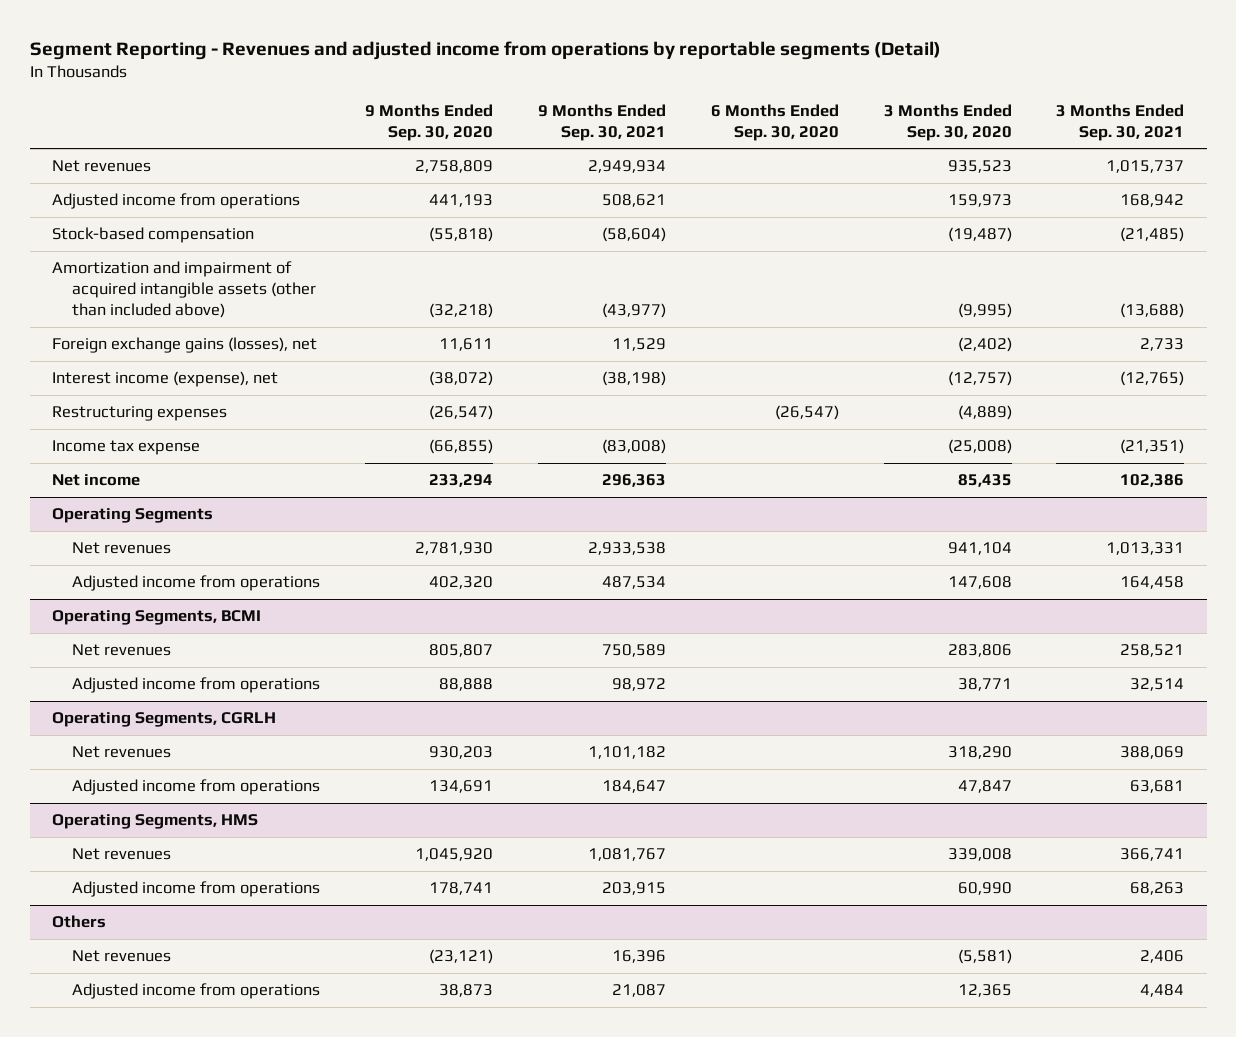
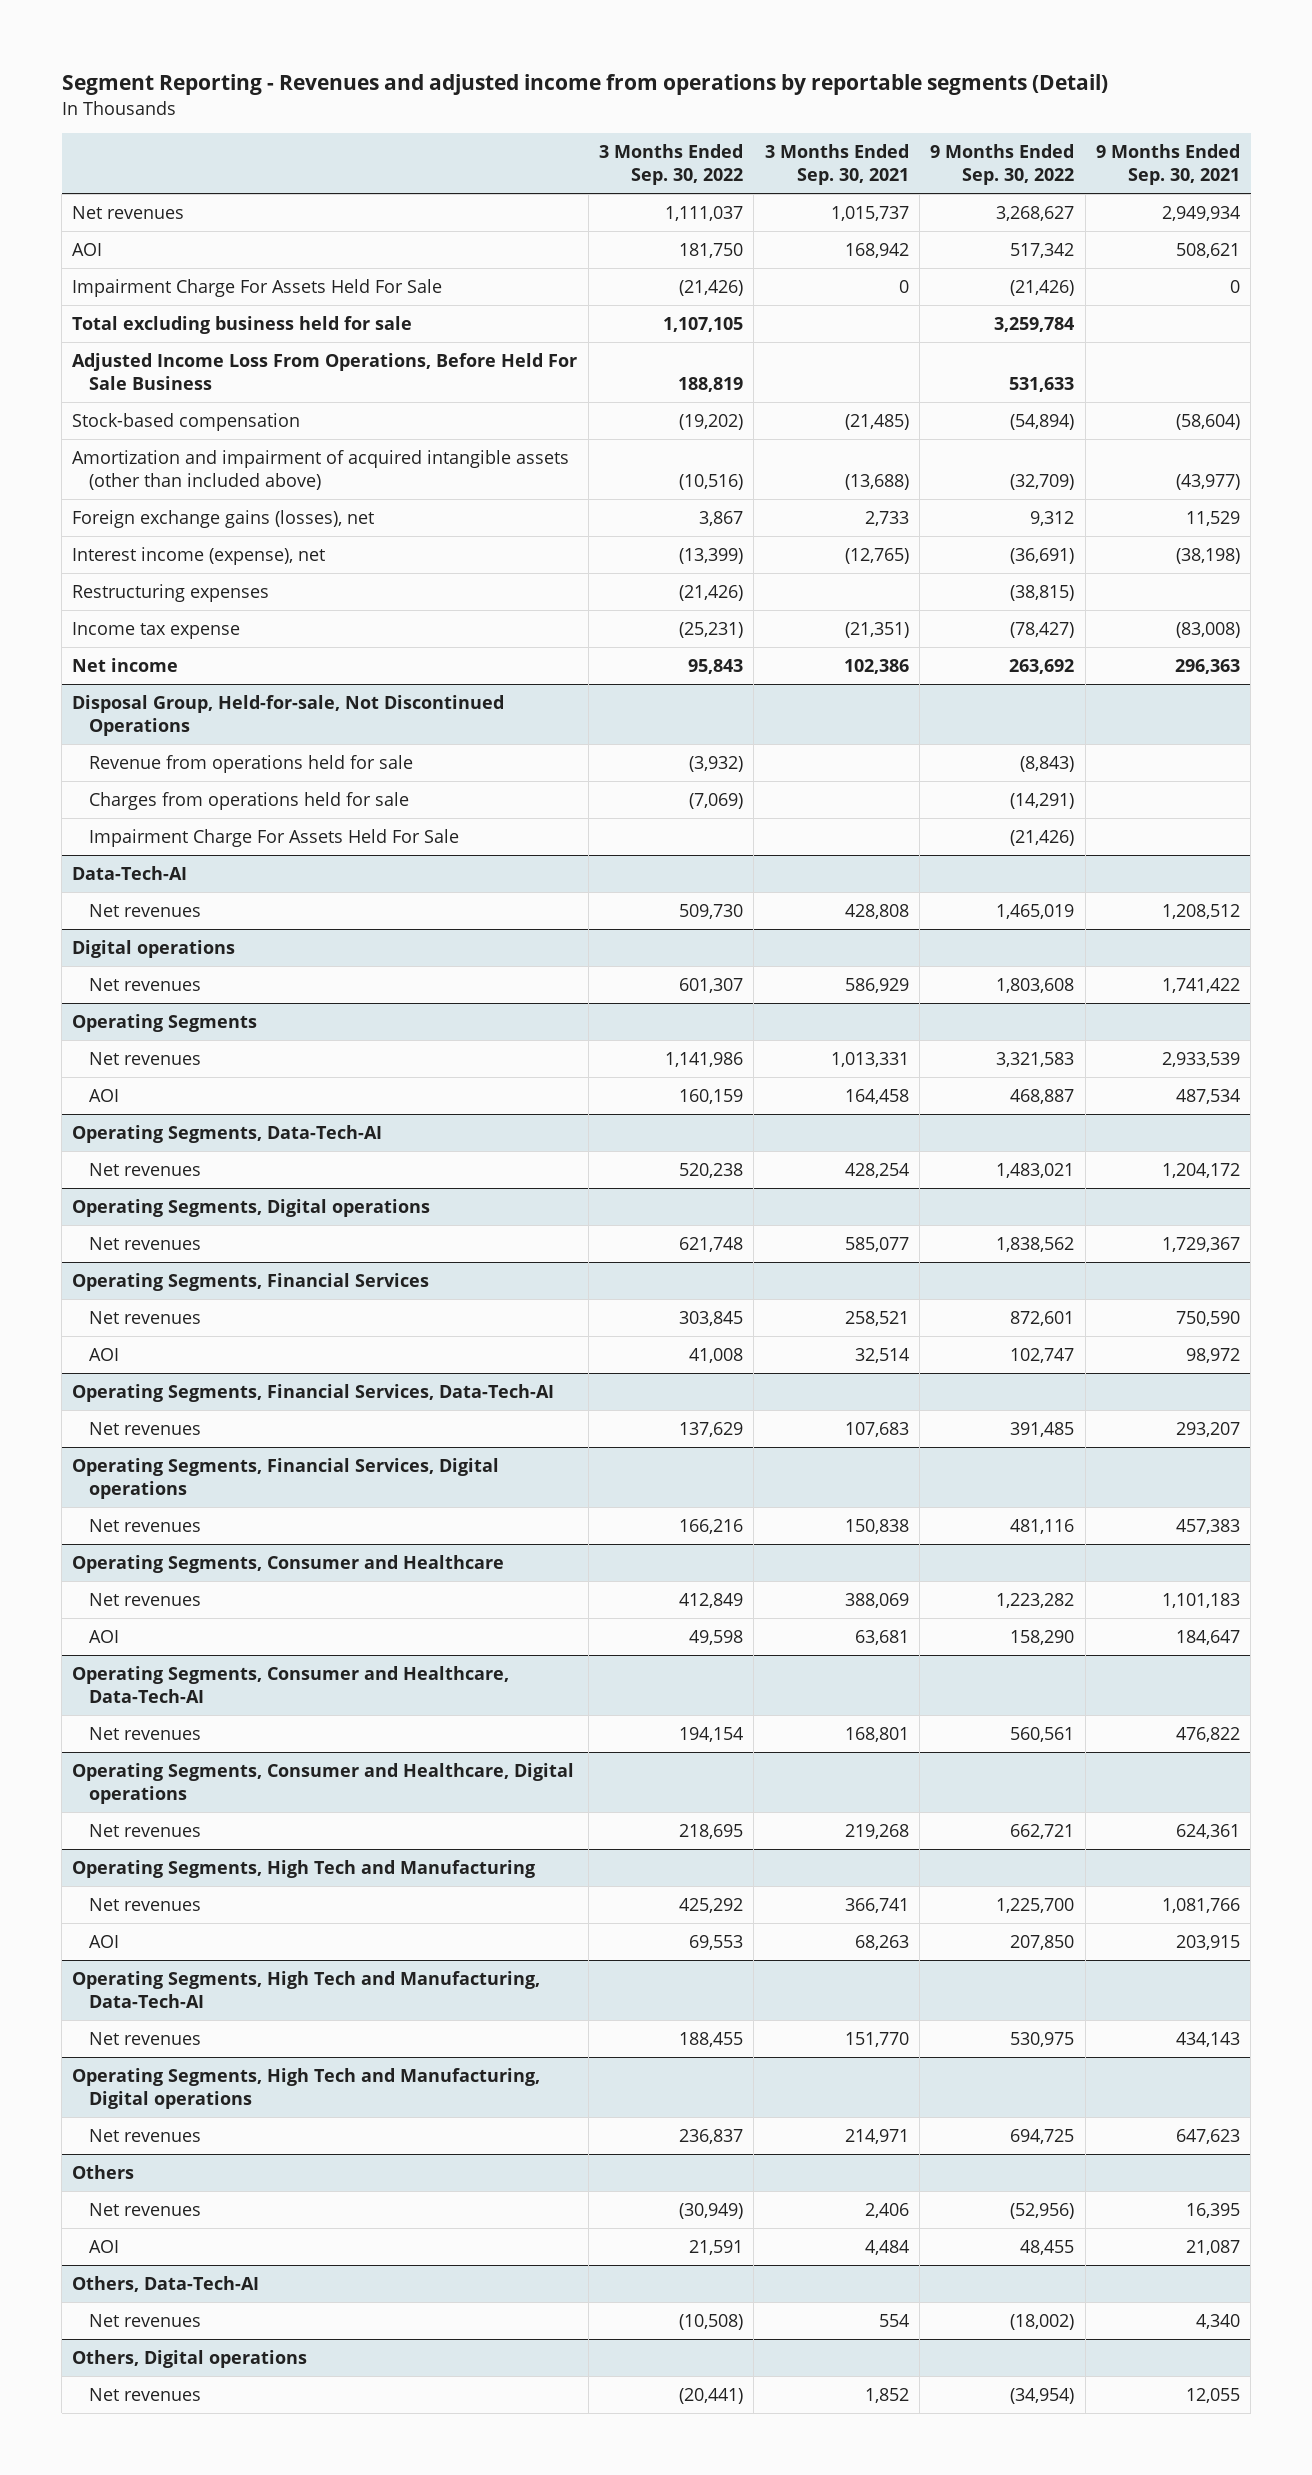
- | 9 Months Ended Sep. 30, 2020 | 9 Months Ended Sep. 30, 2021 | 6 Months Ended Sep. 30, 2020 | 3 Months Ended Sep. 30, 2020 | 3 Months Ended Sep. 30, 2021
+ | 3 Months Ended Sep. 30, 2022 | 3 Months Ended Sep. 30, 2021 | 9 Months Ended Sep. 30, 2022 | 9 Months Ended Sep. 30, 2021
- Adjusted income from operations | 441,193 | 508,621 | | 159,973 | 168,942
+ AOI | 181,750 | 168,942 | 517,342 | 508,621
+ Impairment Charge For Assets Held For Sale | (21,426) | 0 | (21,426) | 0
+ Total excluding business held for sale | 1,107,105 | | 3,259,784 |
+ Adjusted Income Loss From Operations, Before Held For Sale Business | 188,819 | | 531,633 |
+ Disposal Group, Held-for-sale, Not Discontinued Operations
+ Revenue from operations held for sale | (3,932) | | (8,843) |
+ Charges from operations held for sale | (7,069) | | (14,291) |
+ Impairment Charge For Assets Held For Sale | | | (21,426) |
+ Data-Tech-AI
+ Net revenues | 509,730 | 428,808 | 1,465,019 | 1,208,512
+ Digital operations
+ Net revenues | 601,307 | 586,929 | 1,803,608 | 1,741,422
@ Operating Segments
- Net revenues | 2,781,930 | 2,933,538 | | 941,104 | 1,013,331
- Adjusted income from operations | 402,320 | 487,534 | | 147,608 | 164,458
- Operating Segments, BCMI
- Net revenues | 805,807 | 750,589 | | 283,806 | 258,521
- Adjusted income from operations | 88,888 | 98,972 | | 38,771 | 32,514
- Operating Segments, CGRLH
- Net revenues | 930,203 | 1,101,182 | | 318,290 | 388,069
- Adjusted income from operations | 134,691 | 184,647 | | 47,847 | 63,681
- Operating Segments, HMS
- Net revenues | 1,045,920 | 1,081,767 | | 339,008 | 366,741
- Adjusted income from operations | 178,741 | 203,915 | | 60,990 | 68,263
@ Operating Segments
+ Net revenues | 1,141,986 | 1,013,331 | 3,321,583 | 2,933,539
+ AOI | 160,159 | 164,458 | 468,887 | 487,534
+ Operating Segments, Data-Tech-AI
+ Net revenues | 520,238 | 428,254 | 1,483,021 | 1,204,172
+ Operating Segments, Digital operations
+ Net revenues | 621,748 | 585,077 | 1,838,562 | 1,729,367
+ Operating Segments, Financial Services
+ Net revenues | 303,845 | 258,521 | 872,601 | 750,590
+ AOI | 41,008 | 32,514 | 102,747 | 98,972
+ Operating Segments, Financial Services, Data-Tech-AI
+ Net revenues | 137,629 | 107,683 | 391,485 | 293,207
+ Operating Segments, Financial Services, Digital operations
+ Net revenues | 166,216 | 150,838 | 481,116 | 457,383
+ Operating Segments, Consumer and Healthcare
+ Net revenues | 412,849 | 388,069 | 1,223,282 | 1,101,183
+ AOI | 49,598 | 63,681 | 158,290 | 184,647
+ Operating Segments, Consumer and Healthcare, Data-Tech-AI
+ Net revenues | 194,154 | 168,801 | 560,561 | 476,822
+ Operating Segments, Consumer and Healthcare, Digital operations
+ Net revenues | 218,695 | 219,268 | 662,721 | 624,361
+ Operating Segments, High Tech and Manufacturing
+ Net revenues | 425,292 | 366,741 | 1,225,700 | 1,081,766
+ AOI | 69,553 | 68,263 | 207,850 | 203,915
+ Operating Segments, High Tech and Manufacturing, Data-Tech-AI
+ Net revenues | 188,455 | 151,770 | 530,975 | 434,143
+ Operating Segments, High Tech and Manufacturing, Digital operations
+ Net revenues | 236,837 | 214,971 | 694,725 | 647,623
@ Others
- Net revenues | (23,121) | 16,396 | | (5,581) | 2,406
- Adjusted income from operations | 38,873 | 21,087 | | 12,365 | 4,484
+ Net revenues | (30,949) | 2,406 | (52,956) | 16,395
+ AOI | 21,591 | 4,484 | 48,455 | 21,087
+ Others, Data-Tech-AI
+ Net revenues | (10,508) | 554 | (18,002) | 4,340
+ Others, Digital operations
+ Net revenues | (20,441) | 1,852 | (34,954) | 12,055

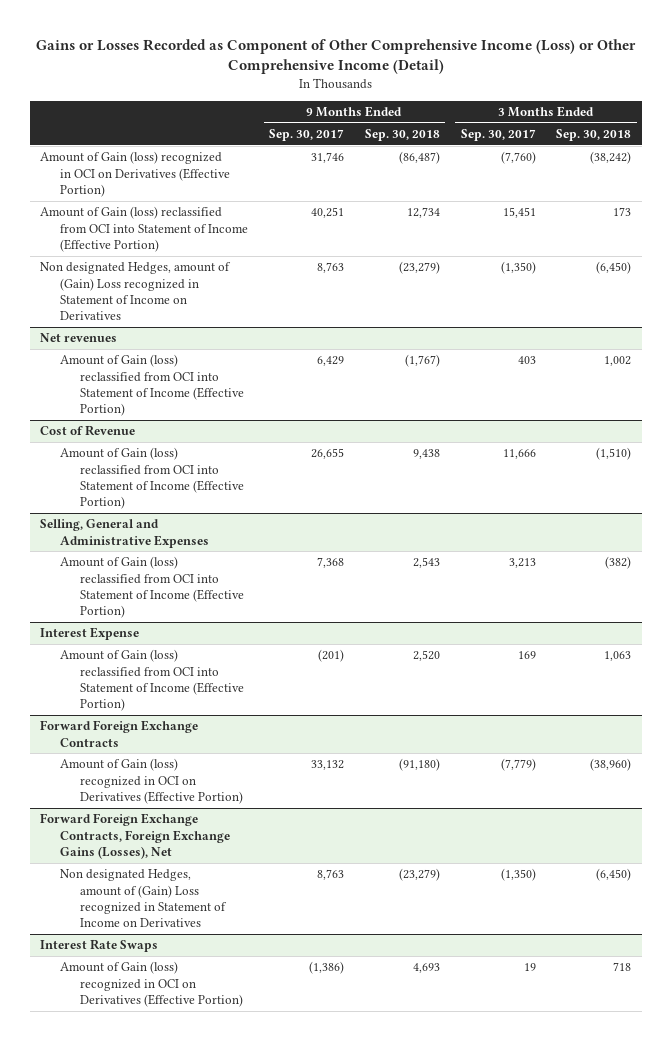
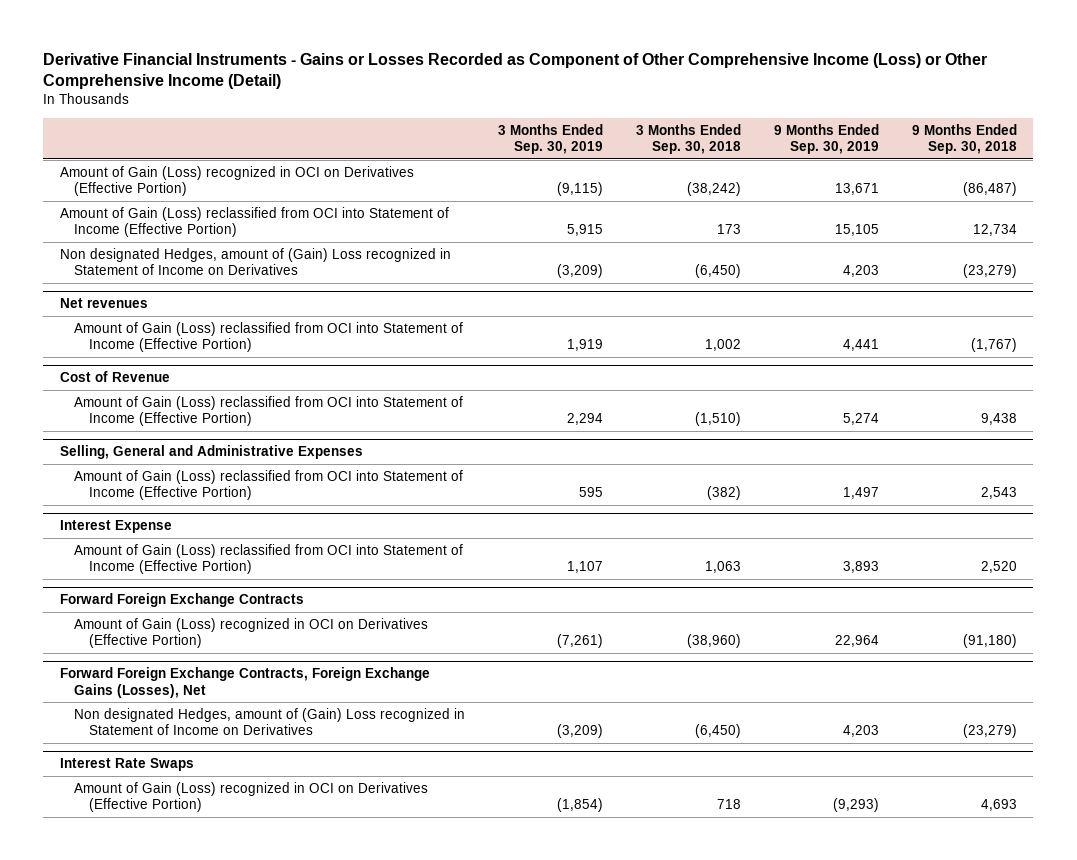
- Gains or Losses Recorded as Component of Other Comprehensive Income (Loss) or Other Comprehensive Income (Detail)
+ Derivative Financial Instruments - Gains or Losses Recorded as Component of Other Comprehensive Income (Loss) or Other Comprehensive Income (Detail)
- | 9 Months Ended Sep. 30, 2017 | 9 Months Ended Sep. 30, 2018 | 3 Months Ended Sep. 30, 2017 | 3 Months Ended Sep. 30, 2018
+ | 3 Months Ended Sep. 30, 2019 | 3 Months Ended Sep. 30, 2018 | 9 Months Ended Sep. 30, 2019 | 9 Months Ended Sep. 30, 2018
- Amount of Gain (loss) recognized in OCI on Derivatives (Effective Portion) | 31,746 | (86,487) | (7,760) | (38,242)
- Amount of Gain (loss) reclassified from OCI into Statement of Income (Effective Portion) | 40,251 | 12,734 | 15,451 | 173
+ Amount of Gain (Loss) recognized in OCI on Derivatives (Effective Portion) | (9,115) | (38,242) | 13,671 | (86,487)
+ Amount of Gain (Loss) reclassified from OCI into Statement of Income (Effective Portion) | 5,915 | 173 | 15,105 | 12,734
@ Net revenues
- Amount of Gain (loss) reclassified from OCI into Statement of Income (Effective Portion) | 6,429 | (1,767) | 403 | 1,002
+ Amount of Gain (Loss) reclassified from OCI into Statement of Income (Effective Portion) | 1,919 | 1,002 | 4,441 | (1,767)
@ Cost of Revenue
- Amount of Gain (loss) reclassified from OCI into Statement of Income (Effective Portion) | 26,655 | 9,438 | 11,666 | (1,510)
+ Amount of Gain (Loss) reclassified from OCI into Statement of Income (Effective Portion) | 2,294 | (1,510) | 5,274 | 9,438
@ Selling, General and Administrative Expenses
- Amount of Gain (loss) reclassified from OCI into Statement of Income (Effective Portion) | 7,368 | 2,543 | 3,213 | (382)
+ Amount of Gain (Loss) reclassified from OCI into Statement of Income (Effective Portion) | 595 | (382) | 1,497 | 2,543
@ Interest Expense
- Amount of Gain (loss) reclassified from OCI into Statement of Income (Effective Portion) | (201) | 2,520 | 169 | 1,063
+ Amount of Gain (Loss) reclassified from OCI into Statement of Income (Effective Portion) | 1,107 | 1,063 | 3,893 | 2,520
@ Forward Foreign Exchange Contracts
- Amount of Gain (loss) recognized in OCI on Derivatives (Effective Portion) | 33,132 | (91,180) | (7,779) | (38,960)
+ Amount of Gain (Loss) recognized in OCI on Derivatives (Effective Portion) | (7,261) | (38,960) | 22,964 | (91,180)
@ Interest Rate Swaps
- Amount of Gain (loss) recognized in OCI on Derivatives (Effective Portion) | (1,386) | 4,693 | 19 | 718
+ Amount of Gain (Loss) recognized in OCI on Derivatives (Effective Portion) | (1,854) | 718 | (9,293) | 4,693

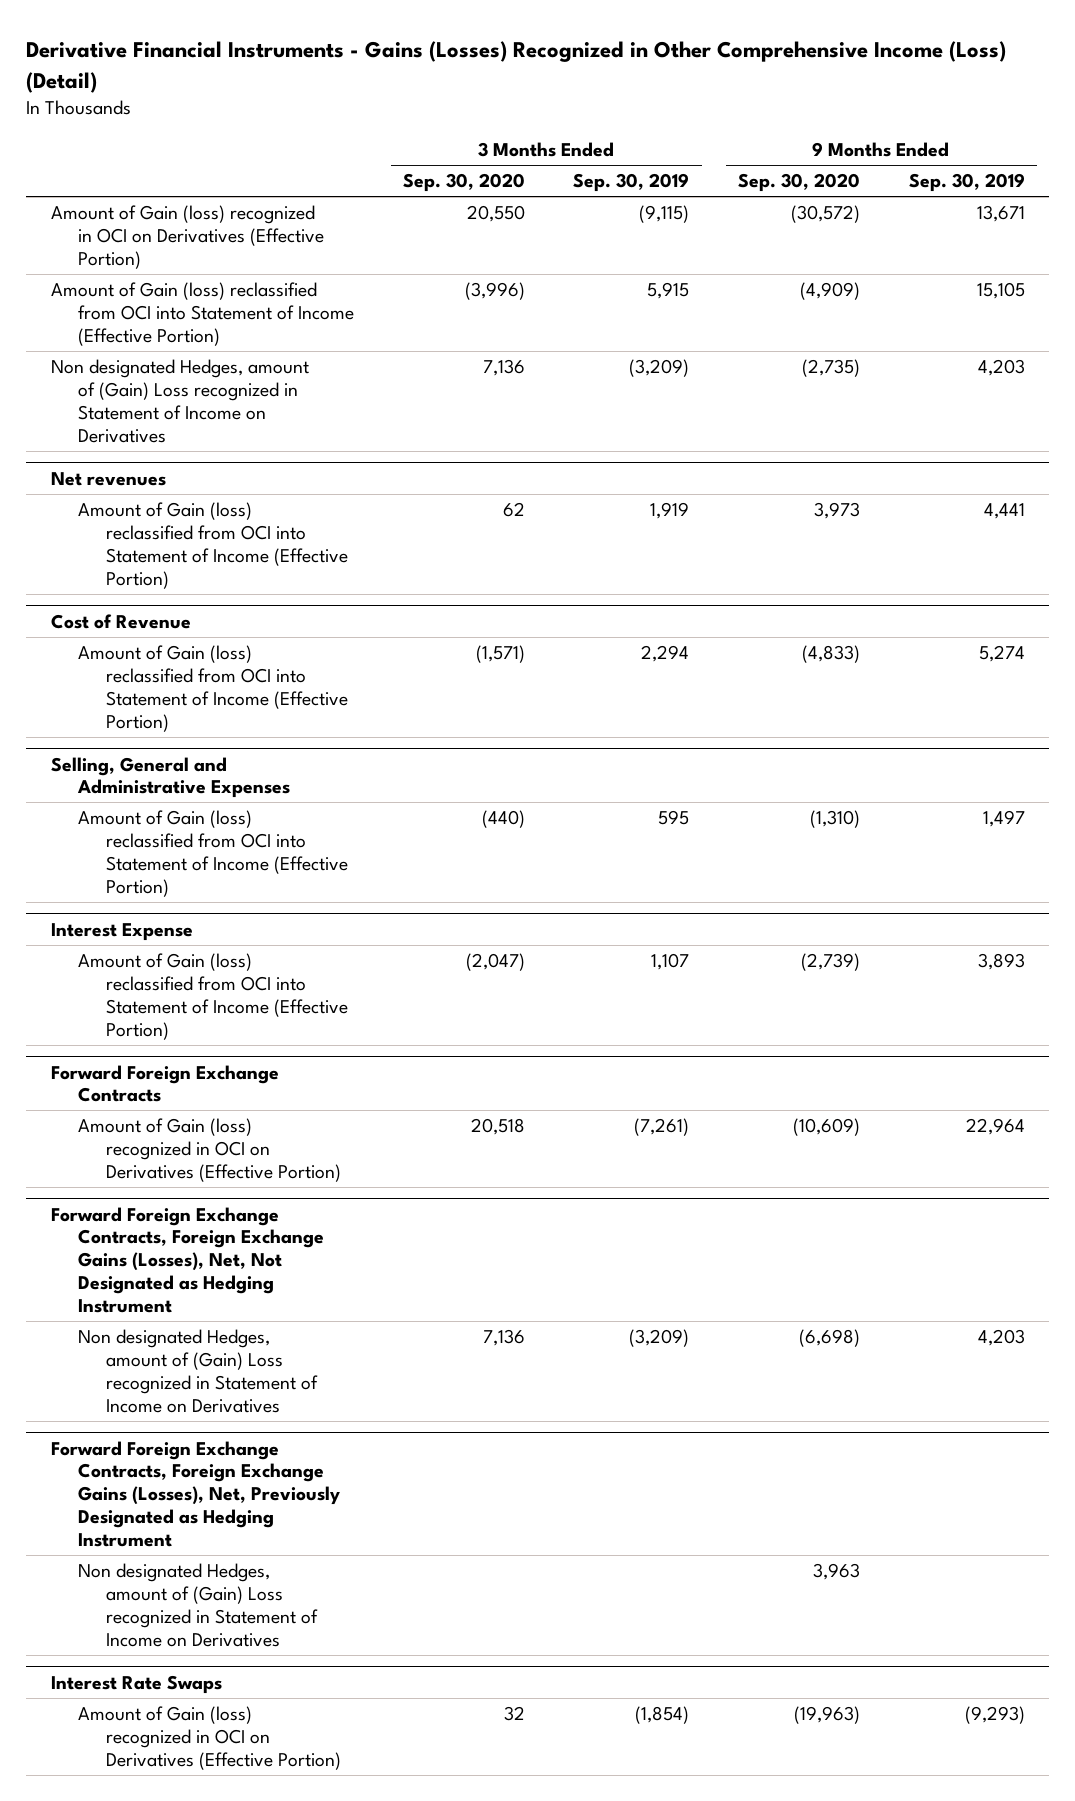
- Derivative Financial Instruments - Gains or Losses Recorded as Component of Other Comprehensive Income (Loss) or Other Comprehensive Income (Detail)
+ Derivative Financial Instruments - Gains (Losses) Recognized in Other Comprehensive Income (Loss) (Detail)
- | 3 Months Ended Sep. 30, 2019 | 3 Months Ended Sep. 30, 2018 | 9 Months Ended Sep. 30, 2019 | 9 Months Ended Sep. 30, 2018
+ | 3 Months Ended Sep. 30, 2020 | 3 Months Ended Sep. 30, 2019 | 9 Months Ended Sep. 30, 2020 | 9 Months Ended Sep. 30, 2019
- Amount of Gain (Loss) recognized in OCI on Derivatives (Effective Portion) | (9,115) | (38,242) | 13,671 | (86,487)
- Amount of Gain (Loss) reclassified from OCI into Statement of Income (Effective Portion) | 5,915 | 173 | 15,105 | 12,734
+ Amount of Gain (loss) recognized in OCI on Derivatives (Effective Portion) | 20,550 | (9,115) | (30,572) | 13,671
+ Amount of Gain (loss) reclassified from OCI into Statement of Income (Effective Portion) | (3,996) | 5,915 | (4,909) | 15,105
@ Net revenues
- Amount of Gain (Loss) reclassified from OCI into Statement of Income (Effective Portion) | 1,919 | 1,002 | 4,441 | (1,767)
+ Amount of Gain (loss) reclassified from OCI into Statement of Income (Effective Portion) | 62 | 1,919 | 3,973 | 4,441
@ Cost of Revenue
- Amount of Gain (Loss) reclassified from OCI into Statement of Income (Effective Portion) | 2,294 | (1,510) | 5,274 | 9,438
+ Amount of Gain (loss) reclassified from OCI into Statement of Income (Effective Portion) | (1,571) | 2,294 | (4,833) | 5,274
@ Selling, General and Administrative Expenses
- Amount of Gain (Loss) reclassified from OCI into Statement of Income (Effective Portion) | 595 | (382) | 1,497 | 2,543
+ Amount of Gain (loss) reclassified from OCI into Statement of Income (Effective Portion) | (440) | 595 | (1,310) | 1,497
@ Interest Expense
- Amount of Gain (Loss) reclassified from OCI into Statement of Income (Effective Portion) | 1,107 | 1,063 | 3,893 | 2,520
+ Amount of Gain (loss) reclassified from OCI into Statement of Income (Effective Portion) | (2,047) | 1,107 | (2,739) | 3,893
@ Forward Foreign Exchange Contracts
- Amount of Gain (Loss) recognized in OCI on Derivatives (Effective Portion) | (7,261) | (38,960) | 22,964 | (91,180)
- Forward Foreign Exchange Contracts, Foreign Exchange Gains (Losses), Net
@ Forward Foreign Exchange Contracts
+ Amount of Gain (loss) recognized in OCI on Derivatives (Effective Portion) | 20,518 | (7,261) | (10,609) | 22,964
+ Forward Foreign Exchange Contracts, Foreign Exchange Gains (Losses), Net, Not Designated as Hedging Instrument
+ Forward Foreign Exchange Contracts, Foreign Exchange Gains (Losses), Net, Previously Designated as Hedging Instrument
+ Non designated Hedges, amount of (Gain) Loss recognized in Statement of Income on Derivatives | | | 3,963 |
@ Interest Rate Swaps
- Amount of Gain (Loss) recognized in OCI on Derivatives (Effective Portion) | (1,854) | 718 | (9,293) | 4,693
+ Amount of Gain (loss) recognized in OCI on Derivatives (Effective Portion) | 32 | (1,854) | (19,963) | (9,293)

